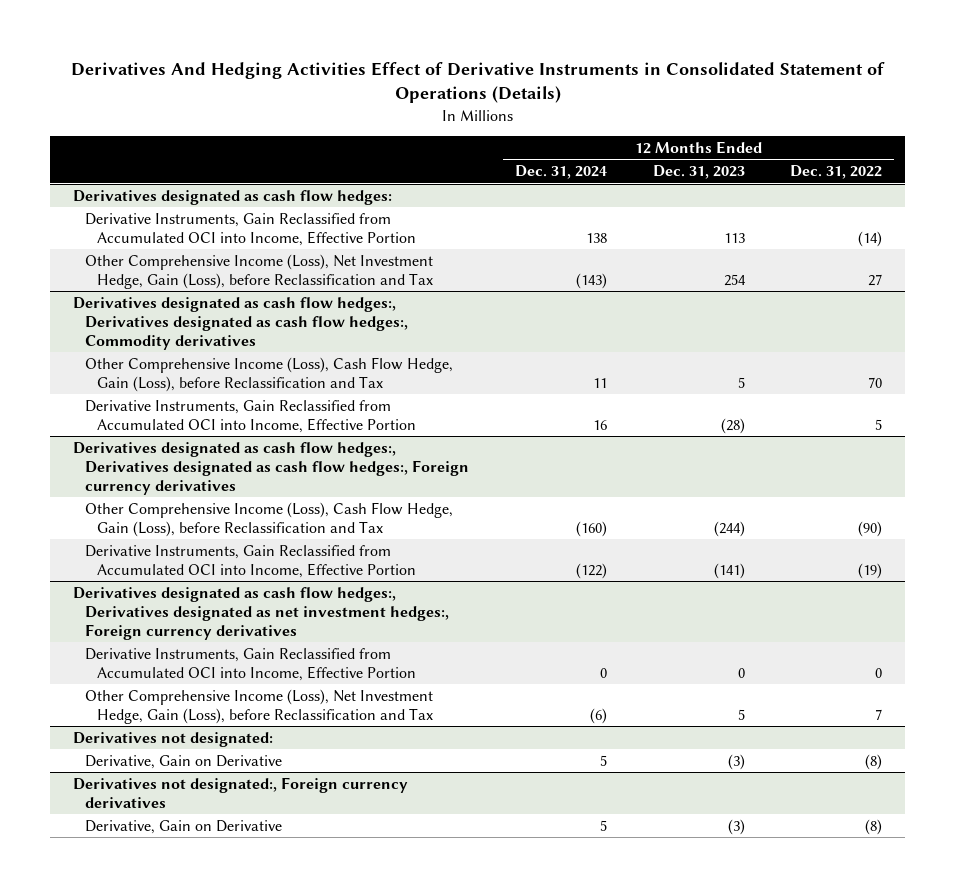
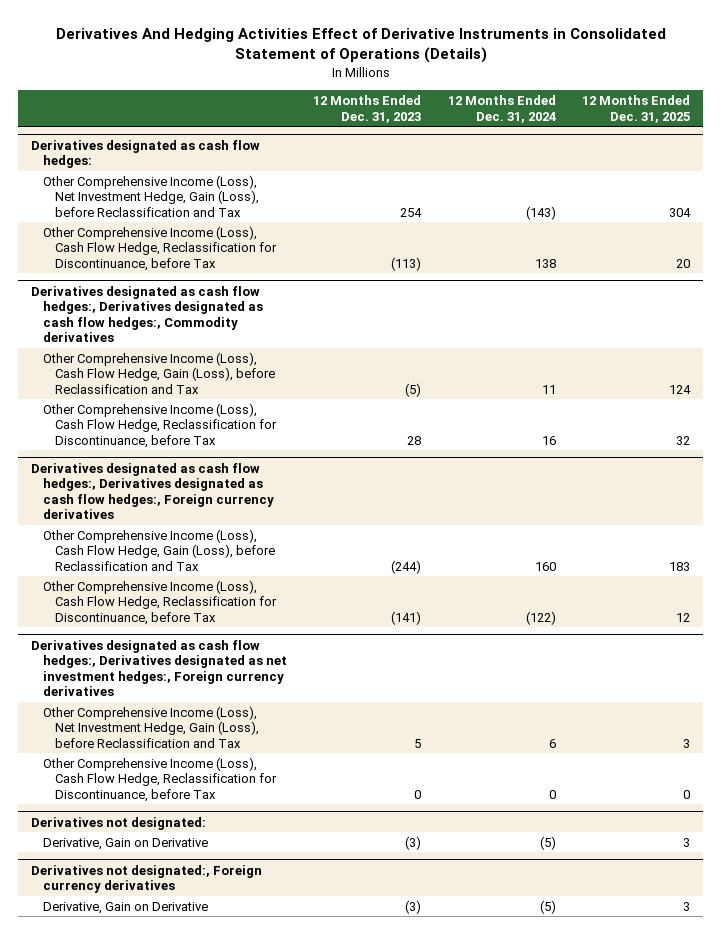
- | 12 Months Ended Dec. 31, 2024 | 12 Months Ended Dec. 31, 2023 | 12 Months Ended Dec. 31, 2022
+ | 12 Months Ended Dec. 31, 2023 | 12 Months Ended Dec. 31, 2024 | 12 Months Ended Dec. 31, 2025
@ Derivatives designated as cash flow hedges:
- Derivative Instruments, Gain Reclassified from Accumulated OCI into Income, Effective Portion | 138 | 113 | (14)
+ Other Comprehensive Income (Loss), Cash Flow Hedge, Reclassification for Discontinuance, before Tax | (113) | 138 | 20
@ Derivatives designated as cash flow hedges:, Derivatives designated as cash flow hedges:, Commodity derivatives
- Other Comprehensive Income (Loss), Cash Flow Hedge, Gain (Loss), before Reclassification and Tax | 11 | 5 | 70
- Derivative Instruments, Gain Reclassified from Accumulated OCI into Income, Effective Portion | 16 | (28) | 5
+ Other Comprehensive Income (Loss), Cash Flow Hedge, Gain (Loss), before Reclassification and Tax | (5) | 11 | 124
+ Other Comprehensive Income (Loss), Cash Flow Hedge, Reclassification for Discontinuance, before Tax | 28 | 16 | 32
@ Derivatives designated as cash flow hedges:, Derivatives designated as cash flow hedges:, Foreign currency derivatives
- Other Comprehensive Income (Loss), Cash Flow Hedge, Gain (Loss), before Reclassification and Tax | (160) | (244) | (90)
- Derivative Instruments, Gain Reclassified from Accumulated OCI into Income, Effective Portion | (122) | (141) | (19)
+ Other Comprehensive Income (Loss), Cash Flow Hedge, Gain (Loss), before Reclassification and Tax | (244) | 160 | 183
+ Other Comprehensive Income (Loss), Cash Flow Hedge, Reclassification for Discontinuance, before Tax | (141) | (122) | 12
@ Derivatives designated as cash flow hedges:, Derivatives designated as net investment hedges:, Foreign currency derivatives
- Derivative Instruments, Gain Reclassified from Accumulated OCI into Income, Effective Portion | 0 | 0 | 0
- Other Comprehensive Income (Loss), Net Investment Hedge, Gain (Loss), before Reclassification and Tax | (6) | 5 | 7
+ Other Comprehensive Income (Loss), Net Investment Hedge, Gain (Loss), before Reclassification and Tax | 5 | 6 | 3
+ Other Comprehensive Income (Loss), Cash Flow Hedge, Reclassification for Discontinuance, before Tax | 0 | 0 | 0
@ Derivatives not designated:
- Derivative, Gain on Derivative | 5 | (3) | (8)
+ Derivative, Gain on Derivative | (3) | (5) | 3
@ Derivatives not designated:, Foreign currency derivatives
- Derivative, Gain on Derivative | 5 | (3) | (8)
+ Derivative, Gain on Derivative | (3) | (5) | 3

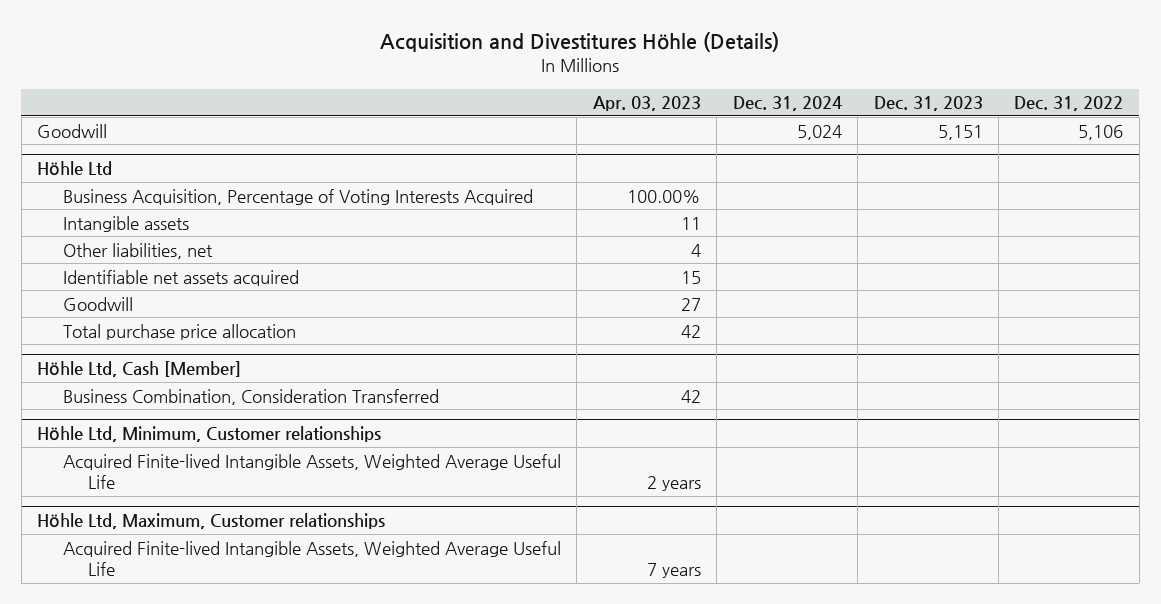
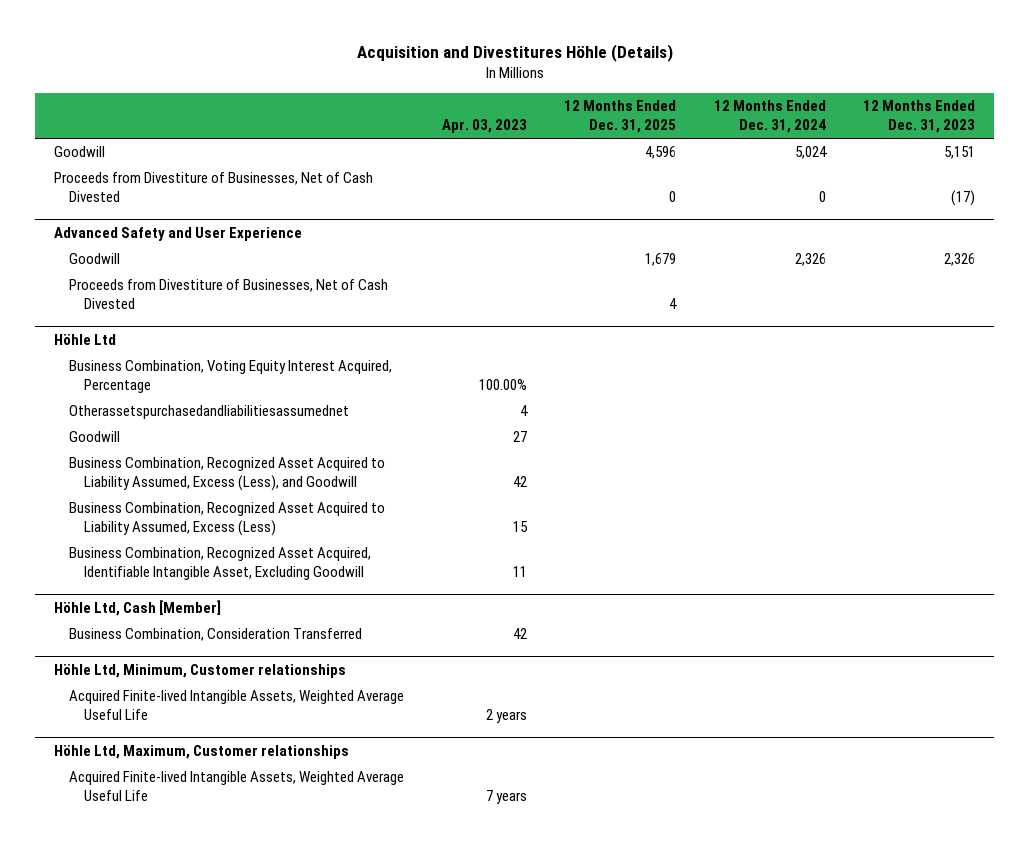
- | Apr. 03, 2023 | Dec. 31, 2024 | Dec. 31, 2023 | Dec. 31, 2022
+ | Apr. 03, 2023 | 12 Months Ended Dec. 31, 2025 | 12 Months Ended Dec. 31, 2024 | 12 Months Ended Dec. 31, 2023
+ Proceeds from Divestiture of Businesses, Net of Cash Divested | | 0 | 0 | (17)
+ Advanced Safety and User Experience
+ Goodwill | | 1,679 | 2,326 | 2,326
+ Proceeds from Divestiture of Businesses, Net of Cash Divested | | 4 | |
@ Höhle Ltd
- Business Acquisition, Percentage of Voting Interests Acquired | 100.00% | | |
- Intangible assets | 11 | | |
- Other liabilities, net | 4 | | |
- Identifiable net assets acquired | 15 | | |
+ Business Combination, Voting Equity Interest Acquired, Percentage | 100.00% | | |
+ Otherassetspurchasedandliabilitiesassumednet | 4 | | |
- Total purchase price allocation | 42 | | |
+ Business Combination, Recognized Asset Acquired to Liability Assumed, Excess (Less), and Goodwill | 42 | | |
+ Business Combination, Recognized Asset Acquired to Liability Assumed, Excess (Less) | 15 | | |
+ Business Combination, Recognized Asset Acquired, Identifiable Intangible Asset, Excluding Goodwill | 11 | | |

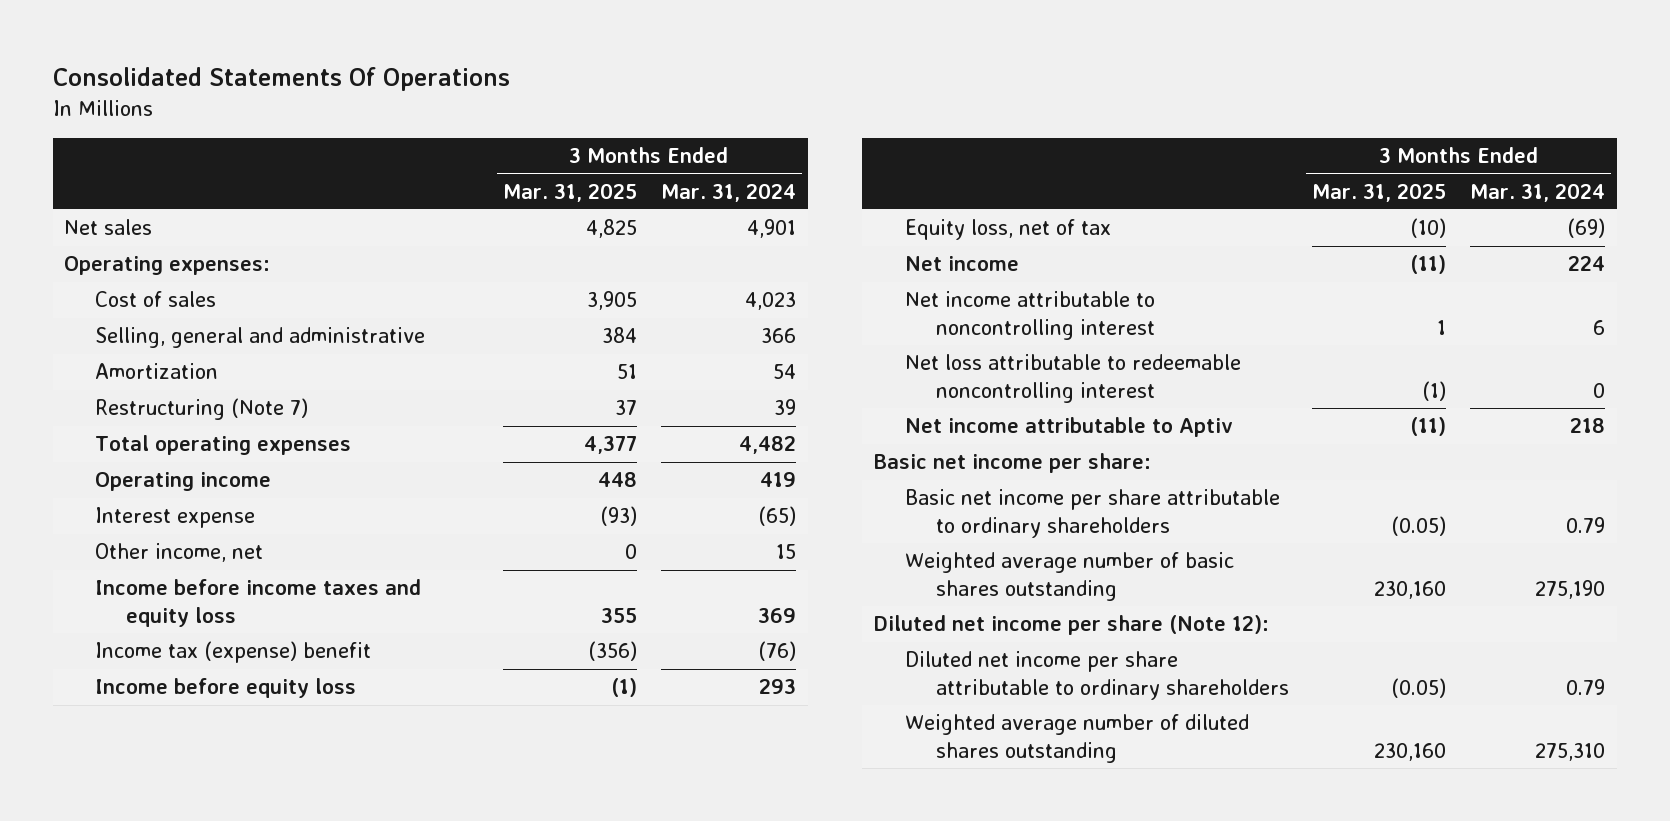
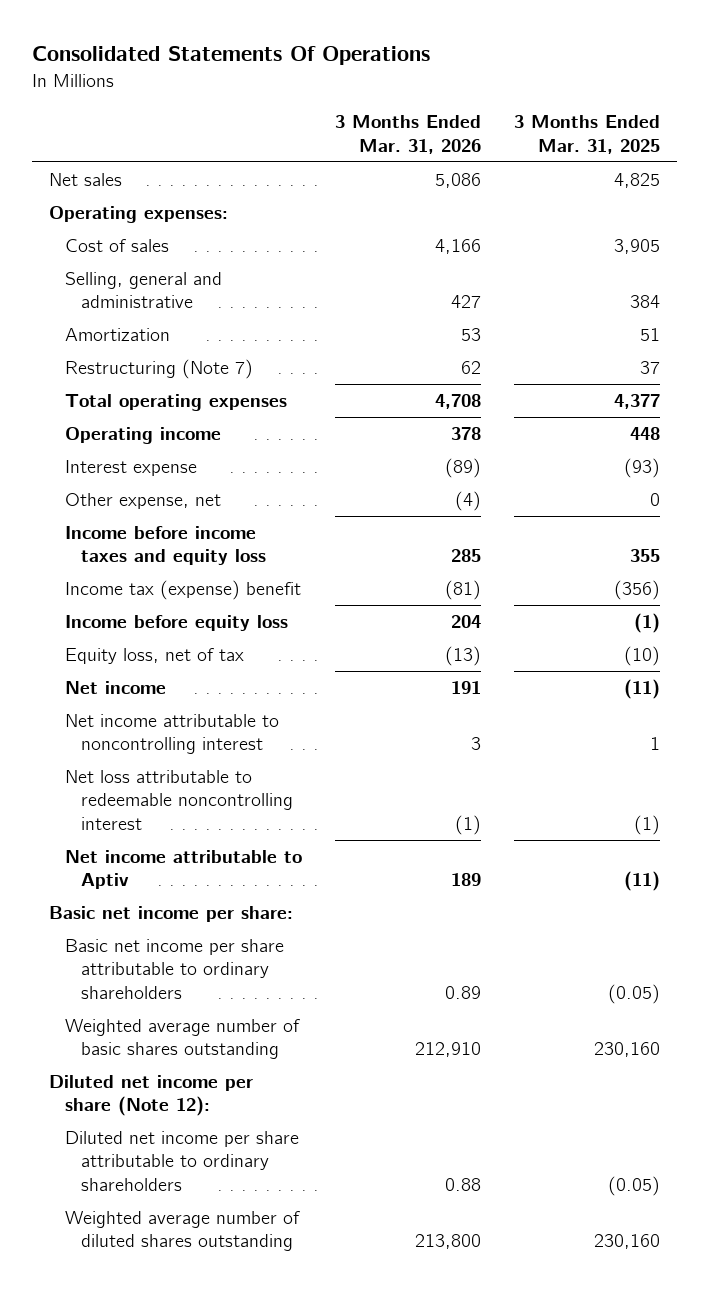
- | 3 Months Ended Mar. 31, 2025 | 3 Months Ended Mar. 31, 2024
+ | 3 Months Ended Mar. 31, 2026 | 3 Months Ended Mar. 31, 2025
- Other income, net | 0 | 15
+ Other expense, net | (4) | 0

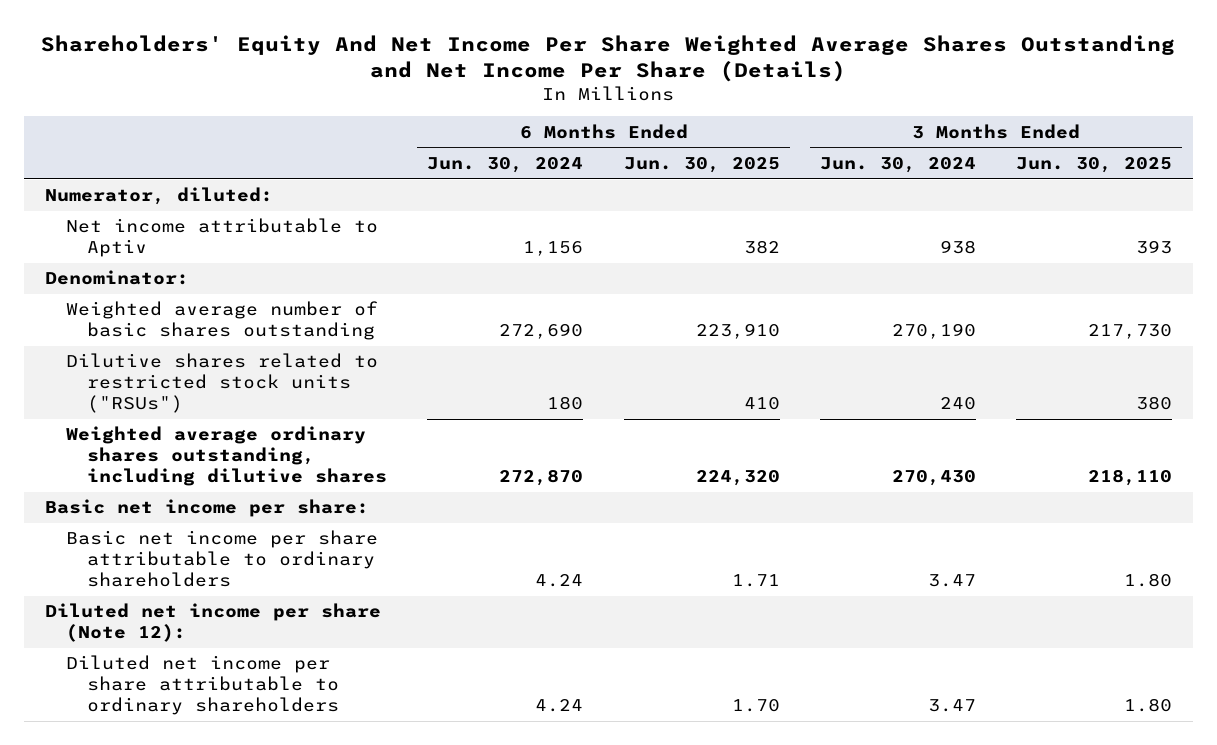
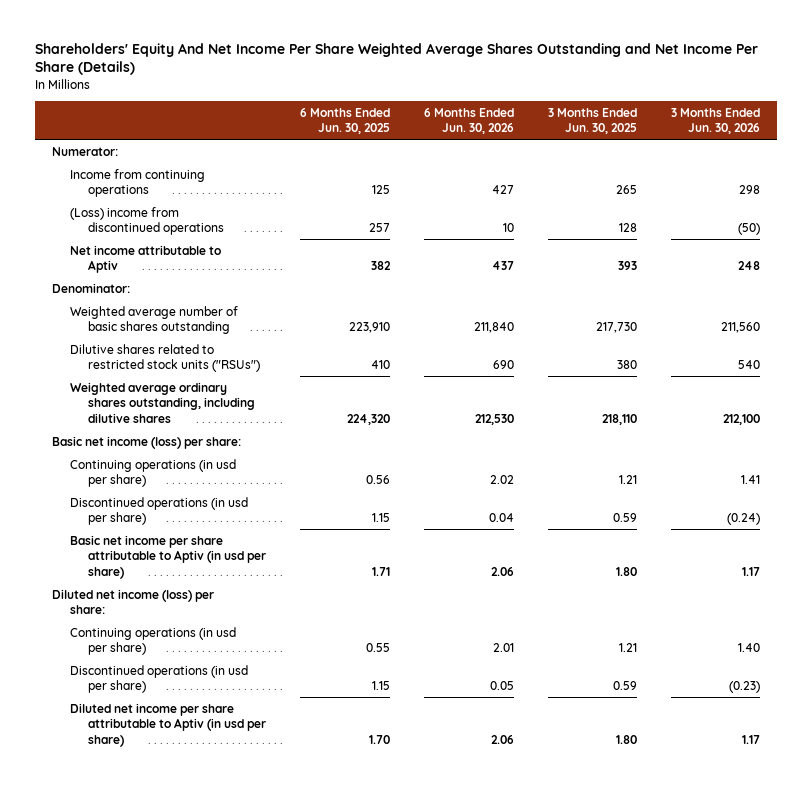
- | 6 Months Ended Jun. 30, 2024 | 6 Months Ended Jun. 30, 2025 | 3 Months Ended Jun. 30, 2024 | 3 Months Ended Jun. 30, 2025
+ | 6 Months Ended Jun. 30, 2025 | 6 Months Ended Jun. 30, 2026 | 3 Months Ended Jun. 30, 2025 | 3 Months Ended Jun. 30, 2026
- Numerator, diluted:
+ Numerator:
+ Income from continuing operations | 125 | 427 | 265 | 298
+ (Loss) income from discontinued operations | 257 | 10 | 128 | (50)
- Basic net income per share:
- Basic net income per share attributable to ordinary shareholders | 4.24 | 1.71 | 3.47 | 1.80
- Diluted net income per share (Note 12):
- Diluted net income per share attributable to ordinary shareholders | 4.24 | 1.70 | 3.47 | 1.80
+ Basic net income (loss) per share:
+ Continuing operations (in usd per share) | 0.56 | 2.02 | 1.21 | 1.41
+ Discontinued operations (in usd per share) | 1.15 | 0.04 | 0.59 | (0.24)
+ Basic net income per share attributable to Aptiv (in usd per share) | 1.71 | 2.06 | 1.80 | 1.17
+ Diluted net income (loss) per share:
+ Continuing operations (in usd per share) | 0.55 | 2.01 | 1.21 | 1.40
+ Discontinued operations (in usd per share) | 1.15 | 0.05 | 0.59 | (0.23)
+ Diluted net income per share attributable to Aptiv (in usd per share) | 1.70 | 2.06 | 1.80 | 1.17

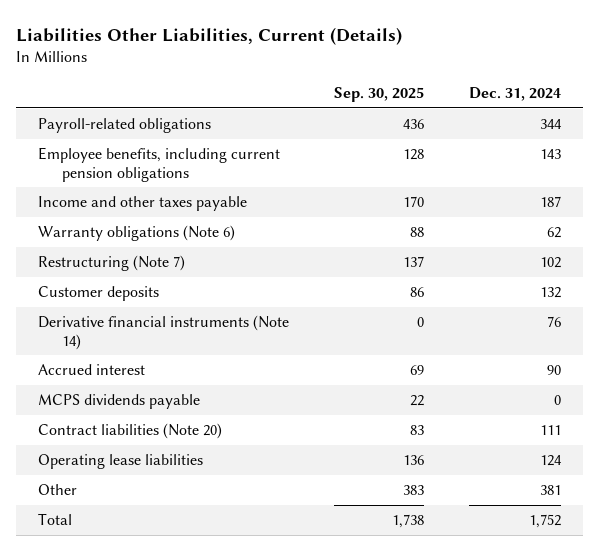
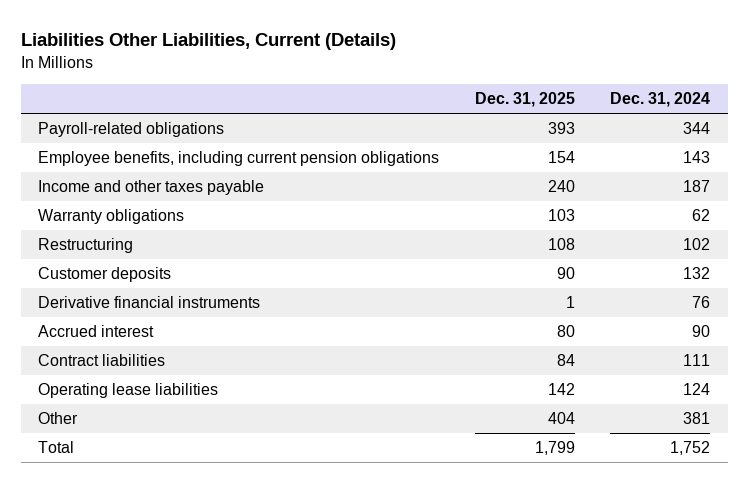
- | Sep. 30, 2025 | Dec. 31, 2024
+ | Dec. 31, 2025 | Dec. 31, 2024
- Warranty obligations (Note 6) | 88 | 62
- Restructuring (Note 7) | 137 | 102
+ Warranty obligations | 103 | 62
+ Restructuring | 108 | 102
- Derivative financial instruments (Note 14) | 0 | 76
+ Derivative financial instruments | 1 | 76
- MCPS dividends payable | 22 | 0
- Contract liabilities (Note 20) | 83 | 111
+ Contract liabilities | 84 | 111

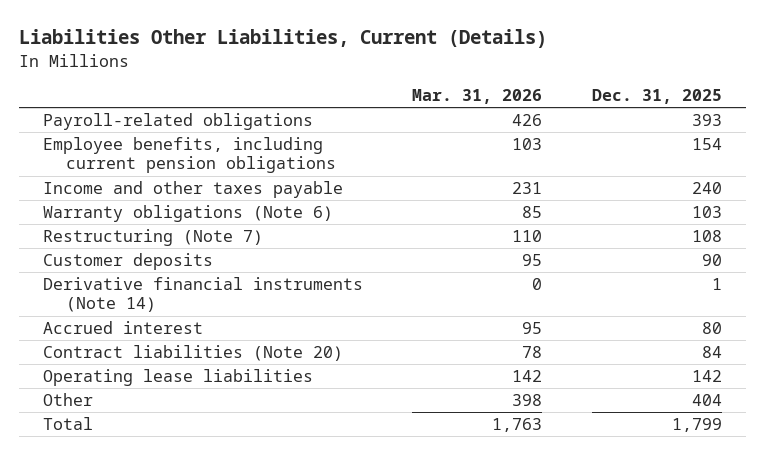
- | Dec. 31, 2025 | Dec. 31, 2024
+ | Mar. 31, 2026 | Dec. 31, 2025
- Warranty obligations | 103 | 62
- Restructuring | 108 | 102
+ Warranty obligations (Note 6) | 85 | 103
+ Restructuring (Note 7) | 110 | 108
- Derivative financial instruments | 1 | 76
+ Derivative financial instruments (Note 14) | 0 | 1
- Contract liabilities | 84 | 111
+ Contract liabilities (Note 20) | 78 | 84

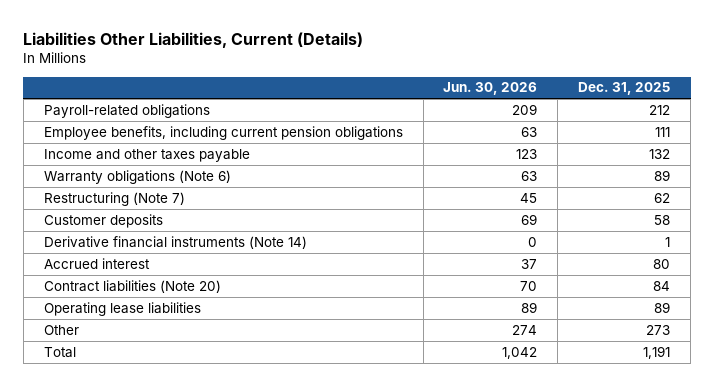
- | Mar. 31, 2026 | Dec. 31, 2025
+ | Jun. 30, 2026 | Dec. 31, 2025
- Payroll-related obligations | 426 | 393
- Employee benefits, including current pension obligations | 103 | 154
- Income and other taxes payable | 231 | 240
- Warranty obligations (Note 6) | 85 | 103
- Restructuring (Note 7) | 110 | 108
- Customer deposits | 95 | 90
+ Payroll-related obligations | 209 | 212
+ Employee benefits, including current pension obligations | 63 | 111
+ Income and other taxes payable | 123 | 132
+ Warranty obligations (Note 6) | 63 | 89
+ Restructuring (Note 7) | 45 | 62
+ Customer deposits | 69 | 58
- Operating lease liabilities | 142 | 142
- Other | 398 | 404
- Total | 1,763 | 1,799
+ Operating lease liabilities | 89 | 89
+ Other | 274 | 273
+ Total | 1,042 | 1,191

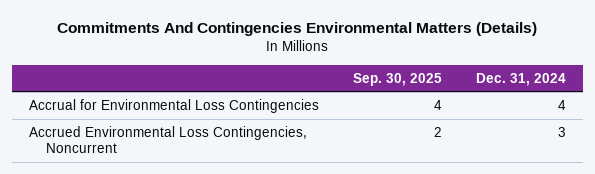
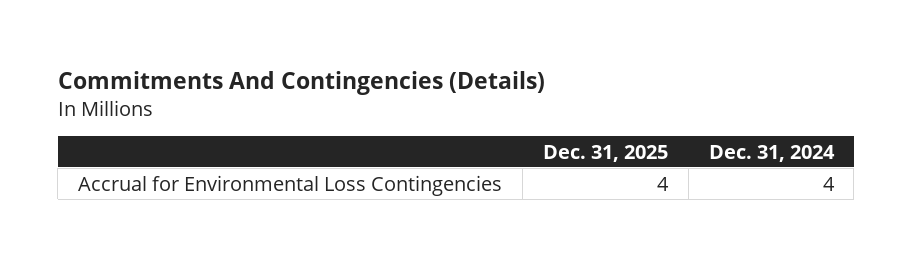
- Commitments And Contingencies Environmental Matters (Details)
+ Commitments And Contingencies (Details)
- | Sep. 30, 2025 | Dec. 31, 2024
+ | Dec. 31, 2025 | Dec. 31, 2024
- Accrued Environmental Loss Contingencies, Noncurrent | 2 | 3

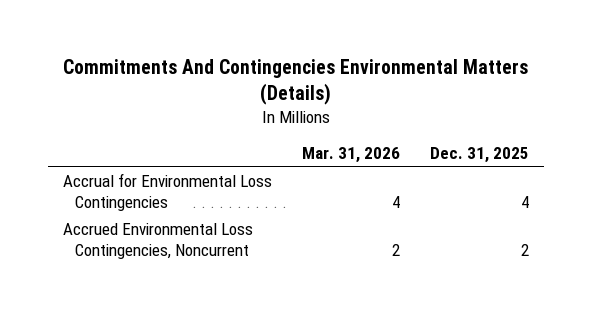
- Commitments And Contingencies (Details)
+ Commitments And Contingencies Environmental Matters (Details)
- | Dec. 31, 2025 | Dec. 31, 2024
+ | Mar. 31, 2026 | Dec. 31, 2025
+ Accrued Environmental Loss Contingencies, Noncurrent | 2 | 2

